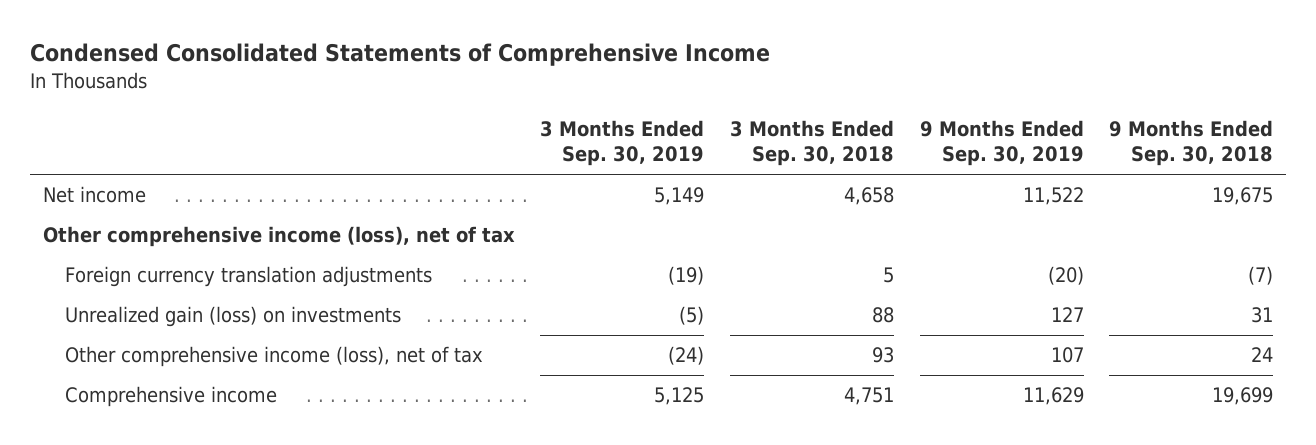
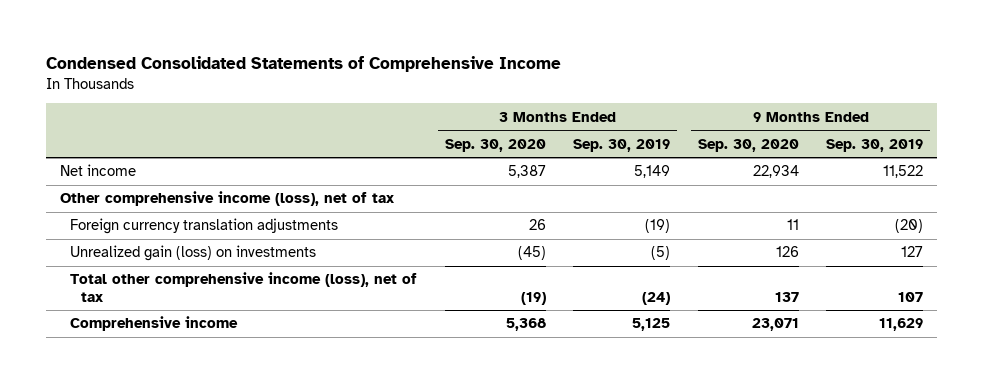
- | 3 Months Ended Sep. 30, 2019 | 3 Months Ended Sep. 30, 2018 | 9 Months Ended Sep. 30, 2019 | 9 Months Ended Sep. 30, 2018
+ | 3 Months Ended Sep. 30, 2020 | 3 Months Ended Sep. 30, 2019 | 9 Months Ended Sep. 30, 2020 | 9 Months Ended Sep. 30, 2019
- Other comprehensive income (loss), net of tax | (24) | 93 | 107 | 24
+ Total other comprehensive income (loss), net of tax | (19) | (24) | 137 | 107

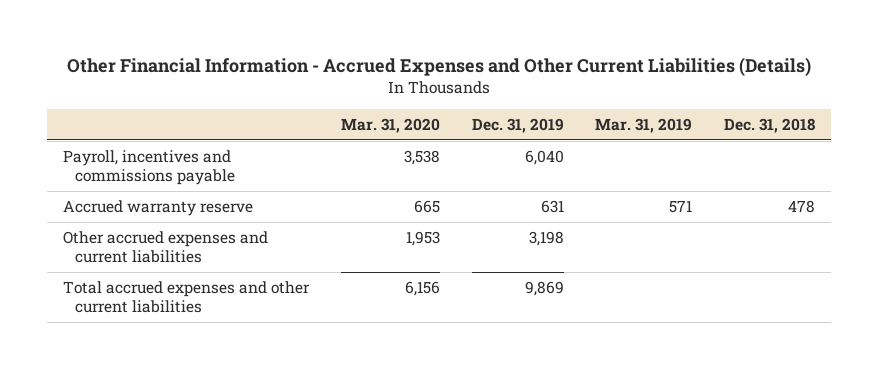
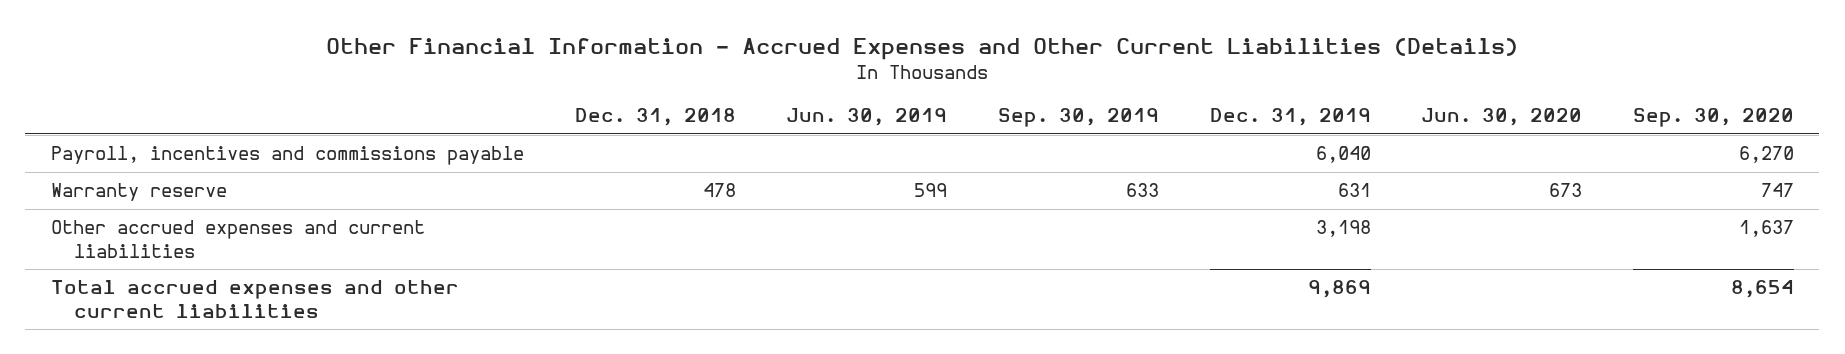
- | Mar. 31, 2020 | Dec. 31, 2019 | Mar. 31, 2019 | Dec. 31, 2018
+ | Dec. 31, 2018 | Jun. 30, 2019 | Sep. 30, 2019 | Dec. 31, 2019 | Jun. 30, 2020 | Sep. 30, 2020
- Accrued warranty reserve | 665 | 631 | 571 | 478
+ Warranty reserve | 478 | 599 | 633 | 631 | 673 | 747

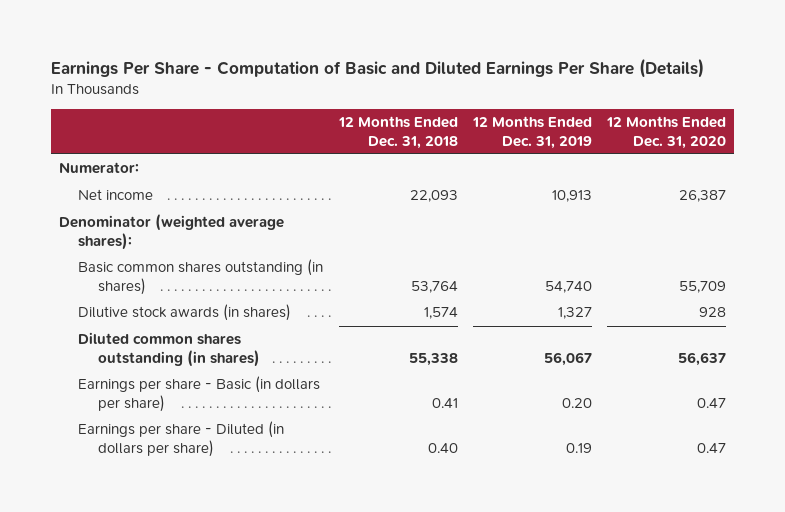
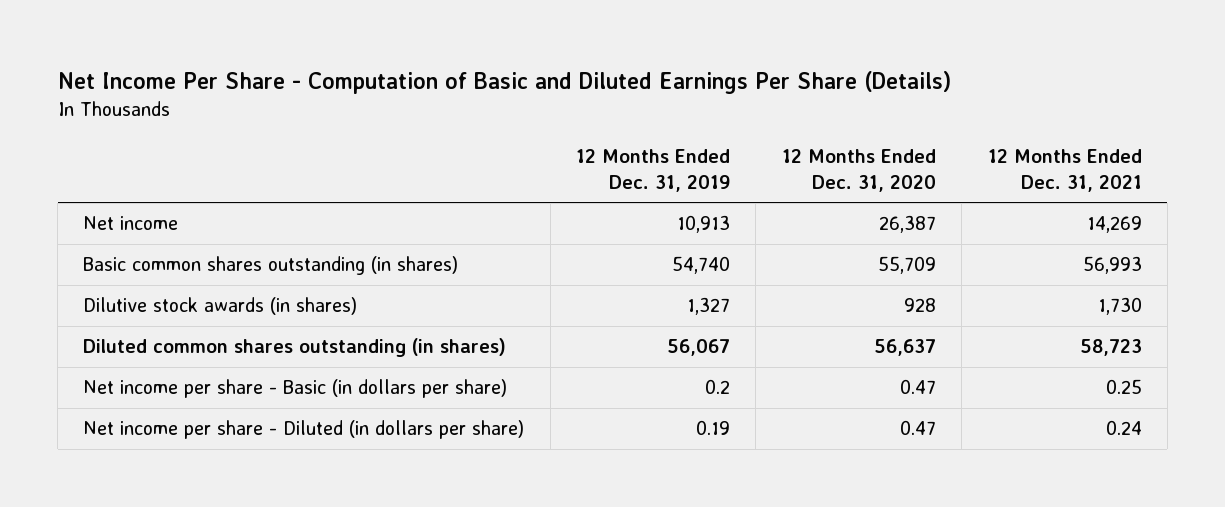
- Earnings Per Share - Computation of Basic and Diluted Earnings Per Share (Details)
+ Net Income Per Share - Computation of Basic and Diluted Earnings Per Share (Details)
- | 12 Months Ended Dec. 31, 2018 | 12 Months Ended Dec. 31, 2019 | 12 Months Ended Dec. 31, 2020
+ | 12 Months Ended Dec. 31, 2019 | 12 Months Ended Dec. 31, 2020 | 12 Months Ended Dec. 31, 2021
- Numerator:
- Denominator (weighted average shares):
- Earnings per share - Basic (in dollars per share) | 0.41 | 0.20 | 0.47
- Earnings per share - Diluted (in dollars per share) | 0.40 | 0.19 | 0.47
+ Net income per share - Basic (in dollars per share) | 0.2 | 0.47 | 0.25
+ Net income per share - Diluted (in dollars per share) | 0.19 | 0.47 | 0.24

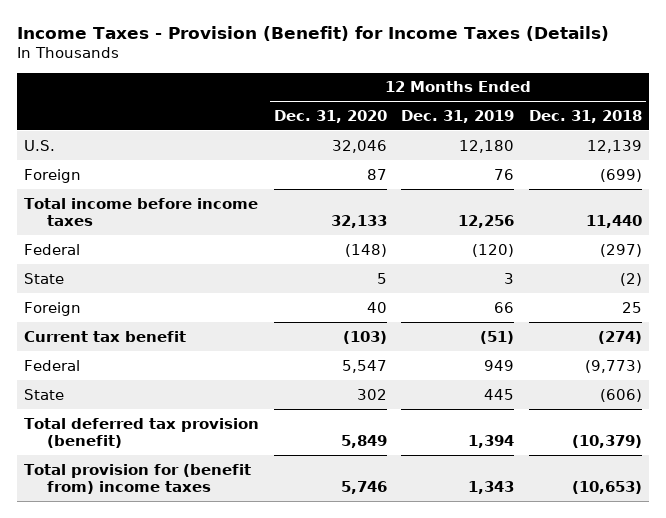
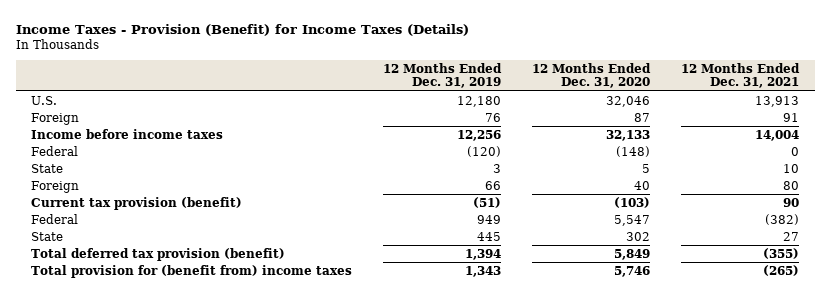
- | 12 Months Ended Dec. 31, 2020 | 12 Months Ended Dec. 31, 2019 | 12 Months Ended Dec. 31, 2018
+ | 12 Months Ended Dec. 31, 2019 | 12 Months Ended Dec. 31, 2020 | 12 Months Ended Dec. 31, 2021
- Total income before income taxes | 32,133 | 12,256 | 11,440
+ Income before income taxes | 12,256 | 32,133 | 14,004
- Current tax benefit | (103) | (51) | (274)
+ Current tax provision (benefit) | (51) | (103) | 90

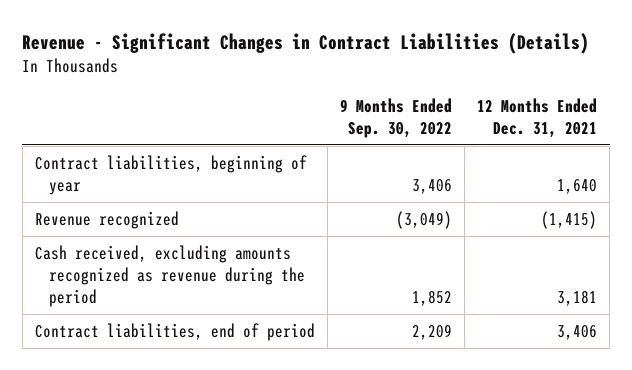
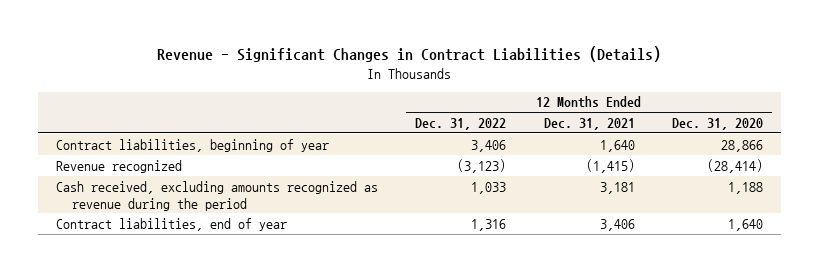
- | 9 Months Ended Sep. 30, 2022 | 12 Months Ended Dec. 31, 2021
+ | 12 Months Ended Dec. 31, 2022 | 12 Months Ended Dec. 31, 2021 | 12 Months Ended Dec. 31, 2020
- Contract liabilities, end of period | 2,209 | 3,406
+ Contract liabilities, end of year | 1,316 | 3,406 | 1,640

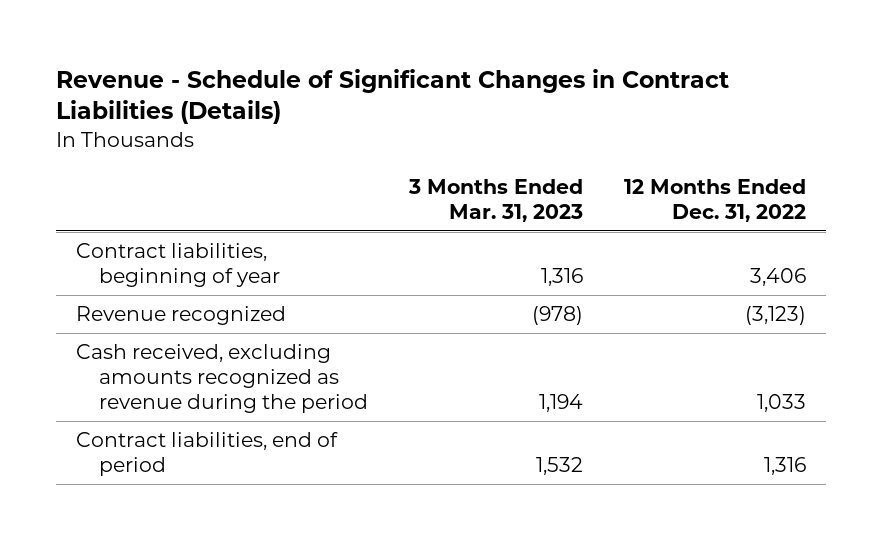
- Revenue - Significant Changes in Contract Liabilities (Details)
+ Revenue - Schedule of Significant Changes in Contract Liabilities (Details)
- | 12 Months Ended Dec. 31, 2022 | 12 Months Ended Dec. 31, 2021 | 12 Months Ended Dec. 31, 2020
+ | 3 Months Ended Mar. 31, 2023 | 12 Months Ended Dec. 31, 2022
- Contract liabilities, end of year | 1,316 | 3,406 | 1,640
+ Contract liabilities, end of period | 1,532 | 1,316

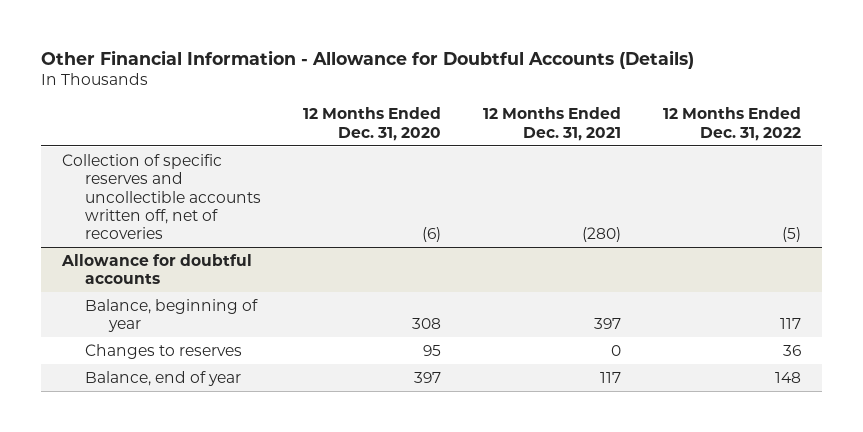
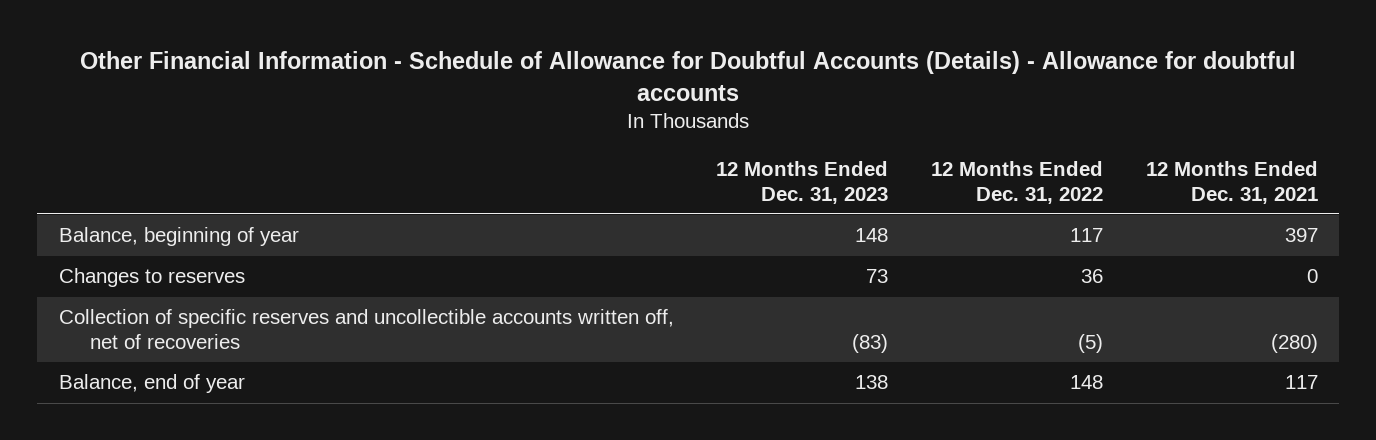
- Other Financial Information - Allowance for Doubtful Accounts (Details)
+ Other Financial Information - Schedule of Allowance for Doubtful Accounts (Details) - Allowance for doubtful accounts
- | 12 Months Ended Dec. 31, 2020 | 12 Months Ended Dec. 31, 2021 | 12 Months Ended Dec. 31, 2022
+ | 12 Months Ended Dec. 31, 2023 | 12 Months Ended Dec. 31, 2022 | 12 Months Ended Dec. 31, 2021
- Allowance for doubtful accounts
moved down: Collection of specific reserves and uncollectible accounts written off, net of recoveries | (83) | (5) | (280)

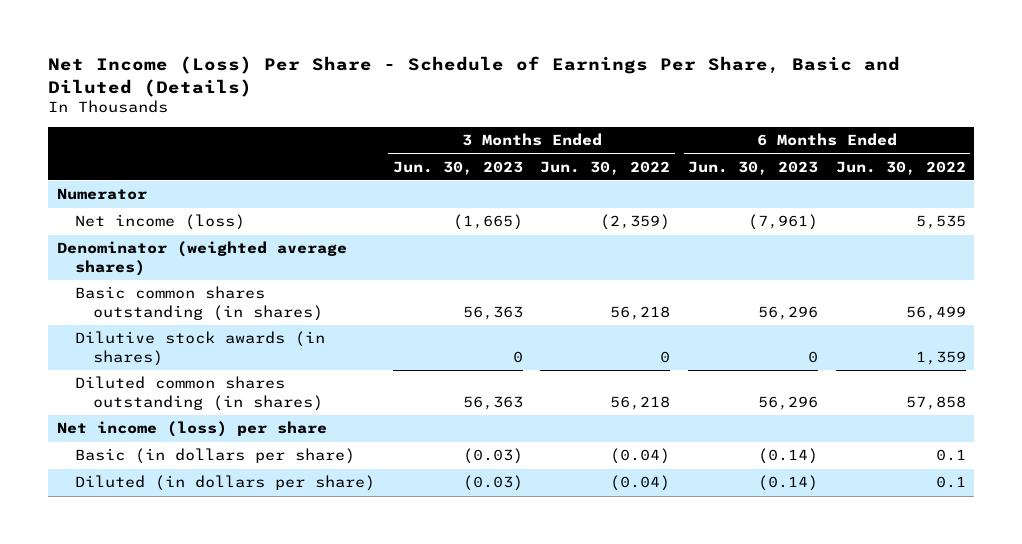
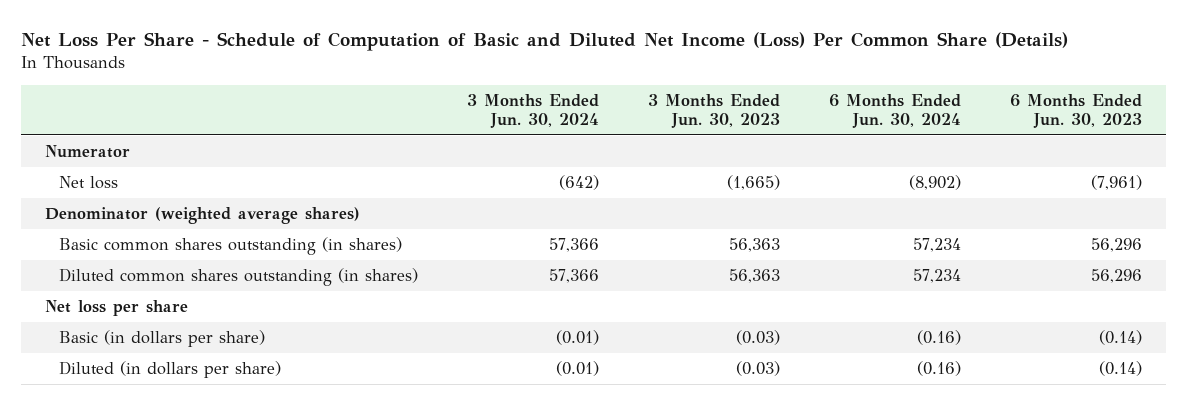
- Net Income (Loss) Per Share - Schedule of Earnings Per Share, Basic and Diluted (Details)
+ Net Loss Per Share - Schedule of Computation of Basic and Diluted Net Income (Loss) Per Common Share (Details)
- | 3 Months Ended Jun. 30, 2023 | 3 Months Ended Jun. 30, 2022 | 6 Months Ended Jun. 30, 2023 | 6 Months Ended Jun. 30, 2022
+ | 3 Months Ended Jun. 30, 2024 | 3 Months Ended Jun. 30, 2023 | 6 Months Ended Jun. 30, 2024 | 6 Months Ended Jun. 30, 2023
- Net income (loss) | (1,665) | (2,359) | (7,961) | 5,535
+ Net loss | (642) | (1,665) | (8,902) | (7,961)
- Dilutive stock awards (in shares) | 0 | 0 | 0 | 1,359
- Net income (loss) per share
+ Net loss per share

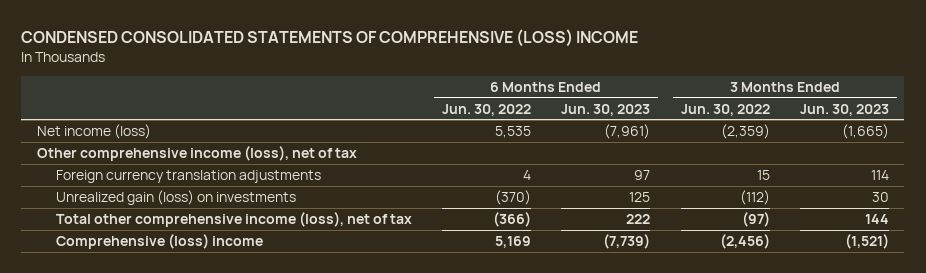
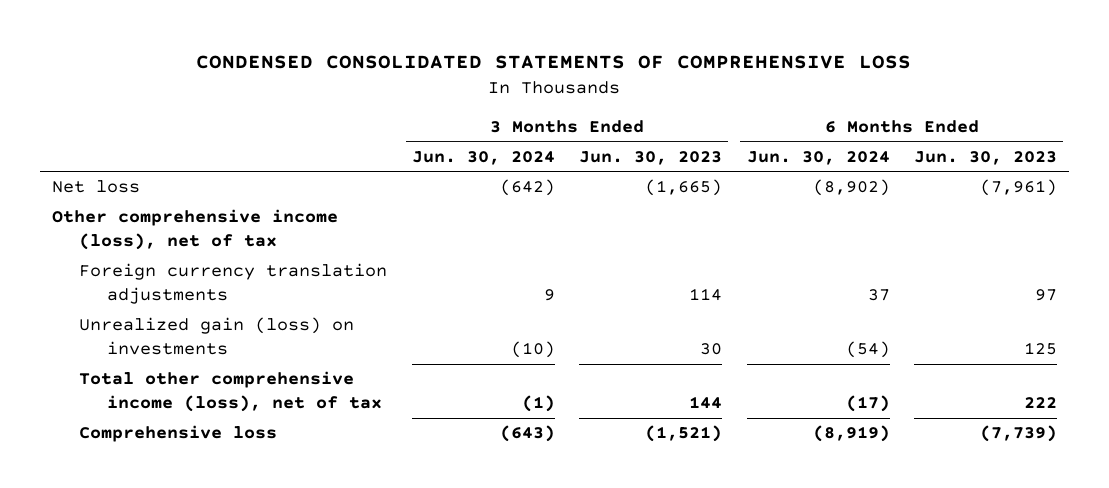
- CONDENSED CONSOLIDATED STATEMENTS OF COMPREHENSIVE (LOSS) INCOME
+ CONDENSED CONSOLIDATED STATEMENTS OF COMPREHENSIVE LOSS
- | 6 Months Ended Jun. 30, 2022 | 6 Months Ended Jun. 30, 2023 | 3 Months Ended Jun. 30, 2022 | 3 Months Ended Jun. 30, 2023
+ | 3 Months Ended Jun. 30, 2024 | 3 Months Ended Jun. 30, 2023 | 6 Months Ended Jun. 30, 2024 | 6 Months Ended Jun. 30, 2023
- Net income (loss) | 5,535 | (7,961) | (2,359) | (1,665)
+ Net loss | (642) | (1,665) | (8,902) | (7,961)
- Comprehensive (loss) income | 5,169 | (7,739) | (2,456) | (1,521)
+ Comprehensive loss | (643) | (1,521) | (8,919) | (7,739)

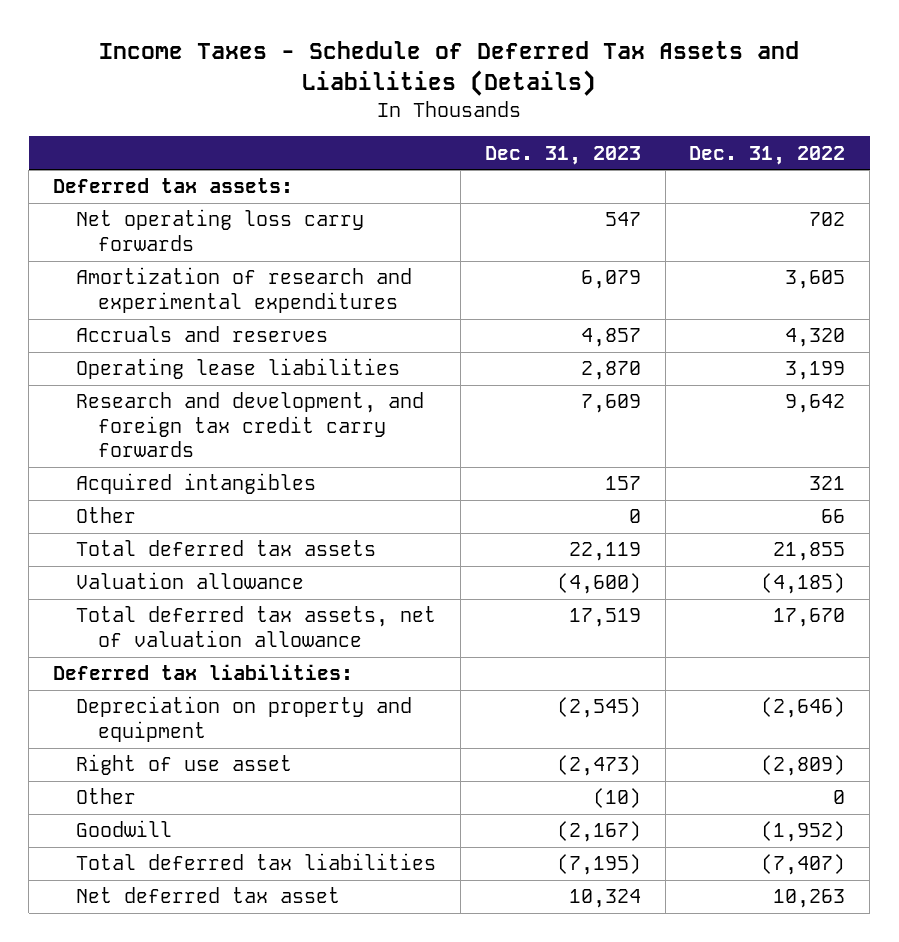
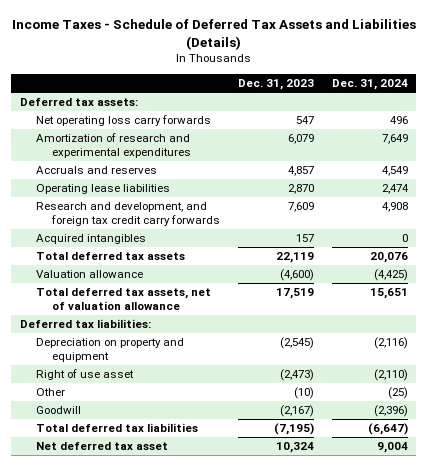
- | Dec. 31, 2023 | Dec. 31, 2022
+ | Dec. 31, 2023 | Dec. 31, 2024
- Other | 0 | 66

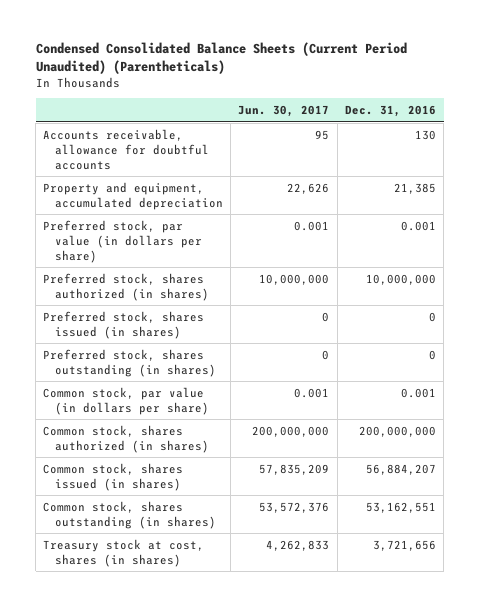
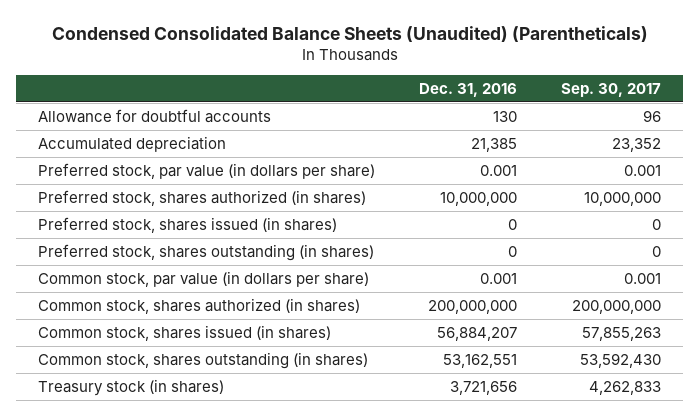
- Condensed Consolidated Balance Sheets (Current Period Unaudited) (Parentheticals)
+ Condensed Consolidated Balance Sheets (Unaudited) (Parentheticals)
- | Jun. 30, 2017 | Dec. 31, 2016
+ | Dec. 31, 2016 | Sep. 30, 2017
- Accounts receivable, allowance for doubtful accounts | 95 | 130
- Property and equipment, accumulated depreciation | 22,626 | 21,385
+ Allowance for doubtful accounts | 130 | 96
+ Accumulated depreciation | 21,385 | 23,352
- Treasury stock at cost, shares (in shares) | 4,262,833 | 3,721,656
+ Treasury stock (in shares) | 3,721,656 | 4,262,833

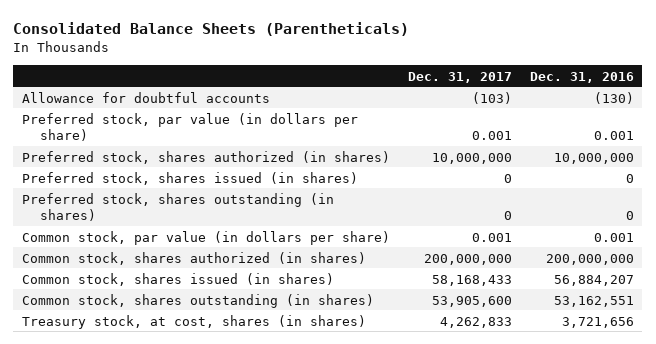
- Condensed Consolidated Balance Sheets (Unaudited) (Parentheticals)
+ Consolidated Balance Sheets (Parentheticals)
- | Dec. 31, 2016 | Sep. 30, 2017
+ | Dec. 31, 2017 | Dec. 31, 2016
- Allowance for doubtful accounts | 130 | 96
- Accumulated depreciation | 21,385 | 23,352
+ Allowance for doubtful accounts | (103) | (130)
- Treasury stock (in shares) | 3,721,656 | 4,262,833
+ Treasury stock, at cost, shares (in shares) | 4,262,833 | 3,721,656

